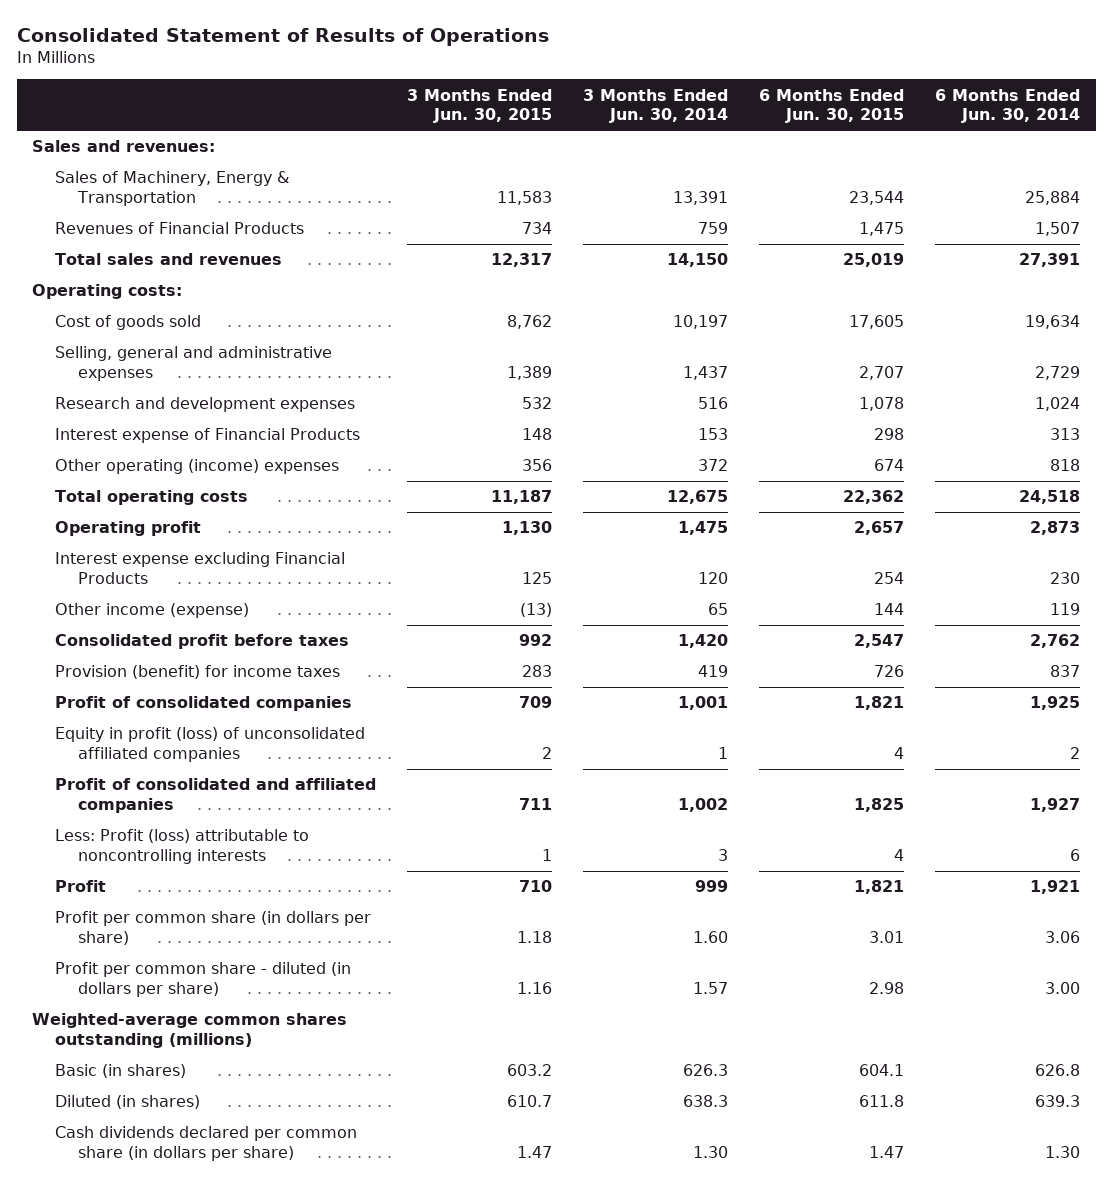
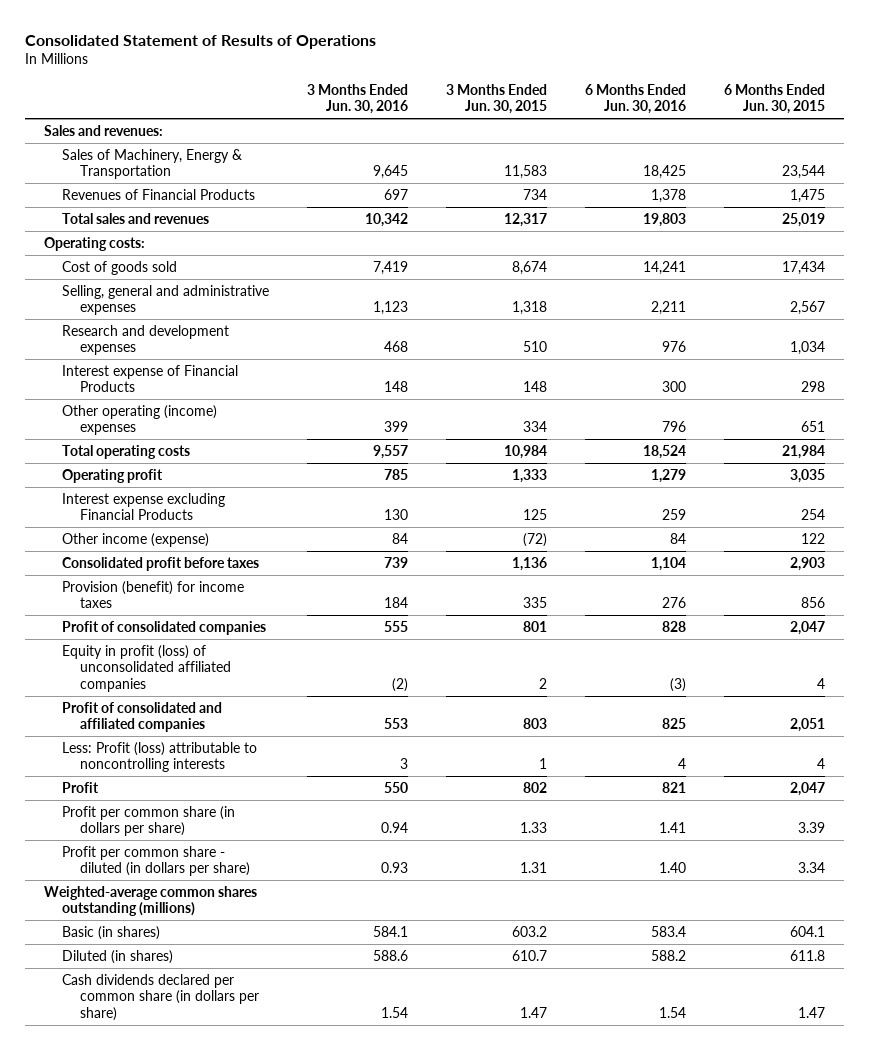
- | 3 Months Ended Jun. 30, 2015 | 3 Months Ended Jun. 30, 2014 | 6 Months Ended Jun. 30, 2015 | 6 Months Ended Jun. 30, 2014
+ | 3 Months Ended Jun. 30, 2016 | 3 Months Ended Jun. 30, 2015 | 6 Months Ended Jun. 30, 2016 | 6 Months Ended Jun. 30, 2015
- Cost of goods sold | 8,762 | 10,197 | 17,605 | 19,634
- Selling, general and administrative expenses | 1,389 | 1,437 | 2,707 | 2,729
- Research and development expenses | 532 | 516 | 1,078 | 1,024
+ Cost of goods sold | 7,419 | 8,674 | 14,241 | 17,434
+ Selling, general and administrative expenses | 1,123 | 1,318 | 2,211 | 2,567
+ Research and development expenses | 468 | 510 | 976 | 1,034
- Other operating (income) expenses | 356 | 372 | 674 | 818
- Total operating costs | 11,187 | 12,675 | 22,362 | 24,518
- Operating profit | 1,130 | 1,475 | 2,657 | 2,873
+ Other operating (income) expenses | 399 | 334 | 796 | 651
+ Total operating costs | 9,557 | 10,984 | 18,524 | 21,984
+ Operating profit | 785 | 1,333 | 1,279 | 3,035
- Other income (expense) | (13) | 65 | 144 | 119
- Consolidated profit before taxes | 992 | 1,420 | 2,547 | 2,762
- Provision (benefit) for income taxes | 283 | 419 | 726 | 837
- Profit of consolidated companies | 709 | 1,001 | 1,821 | 1,925
+ Other income (expense) | 84 | (72) | 84 | 122
+ Consolidated profit before taxes | 739 | 1,136 | 1,104 | 2,903
+ Provision (benefit) for income taxes | 184 | 335 | 276 | 856
+ Profit of consolidated companies | 555 | 801 | 828 | 2,047
- Profit of consolidated and affiliated companies | 711 | 1,002 | 1,825 | 1,927
+ Profit of consolidated and affiliated companies | 553 | 803 | 825 | 2,051
- Profit | 710 | 999 | 1,821 | 1,921
- Profit per common share (in dollars per share) | 1.18 | 1.60 | 3.01 | 3.06
- Profit per common share - diluted (in dollars per share) | 1.16 | 1.57 | 2.98 | 3.00
+ Profit | 550 | 802 | 821 | 2,047
+ Profit per common share (in dollars per share) | 0.94 | 1.33 | 1.41 | 3.39
+ Profit per common share - diluted (in dollars per share) | 0.93 | 1.31 | 1.40 | 3.34

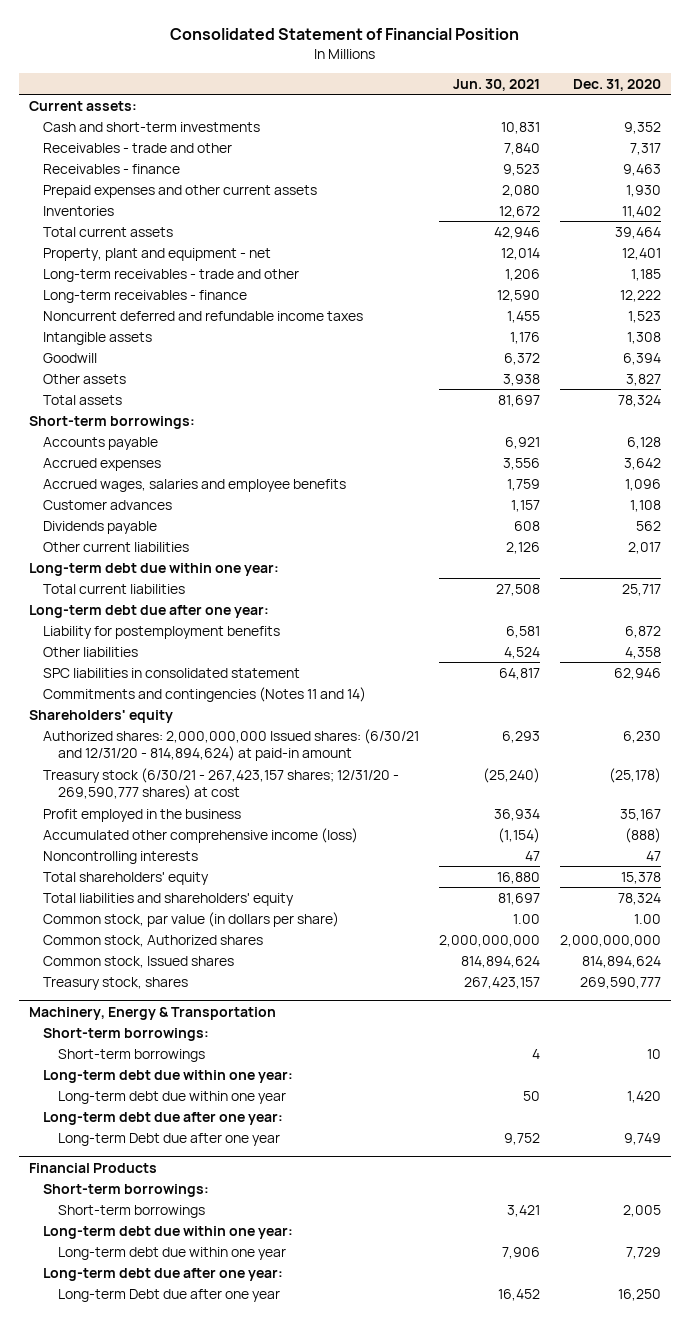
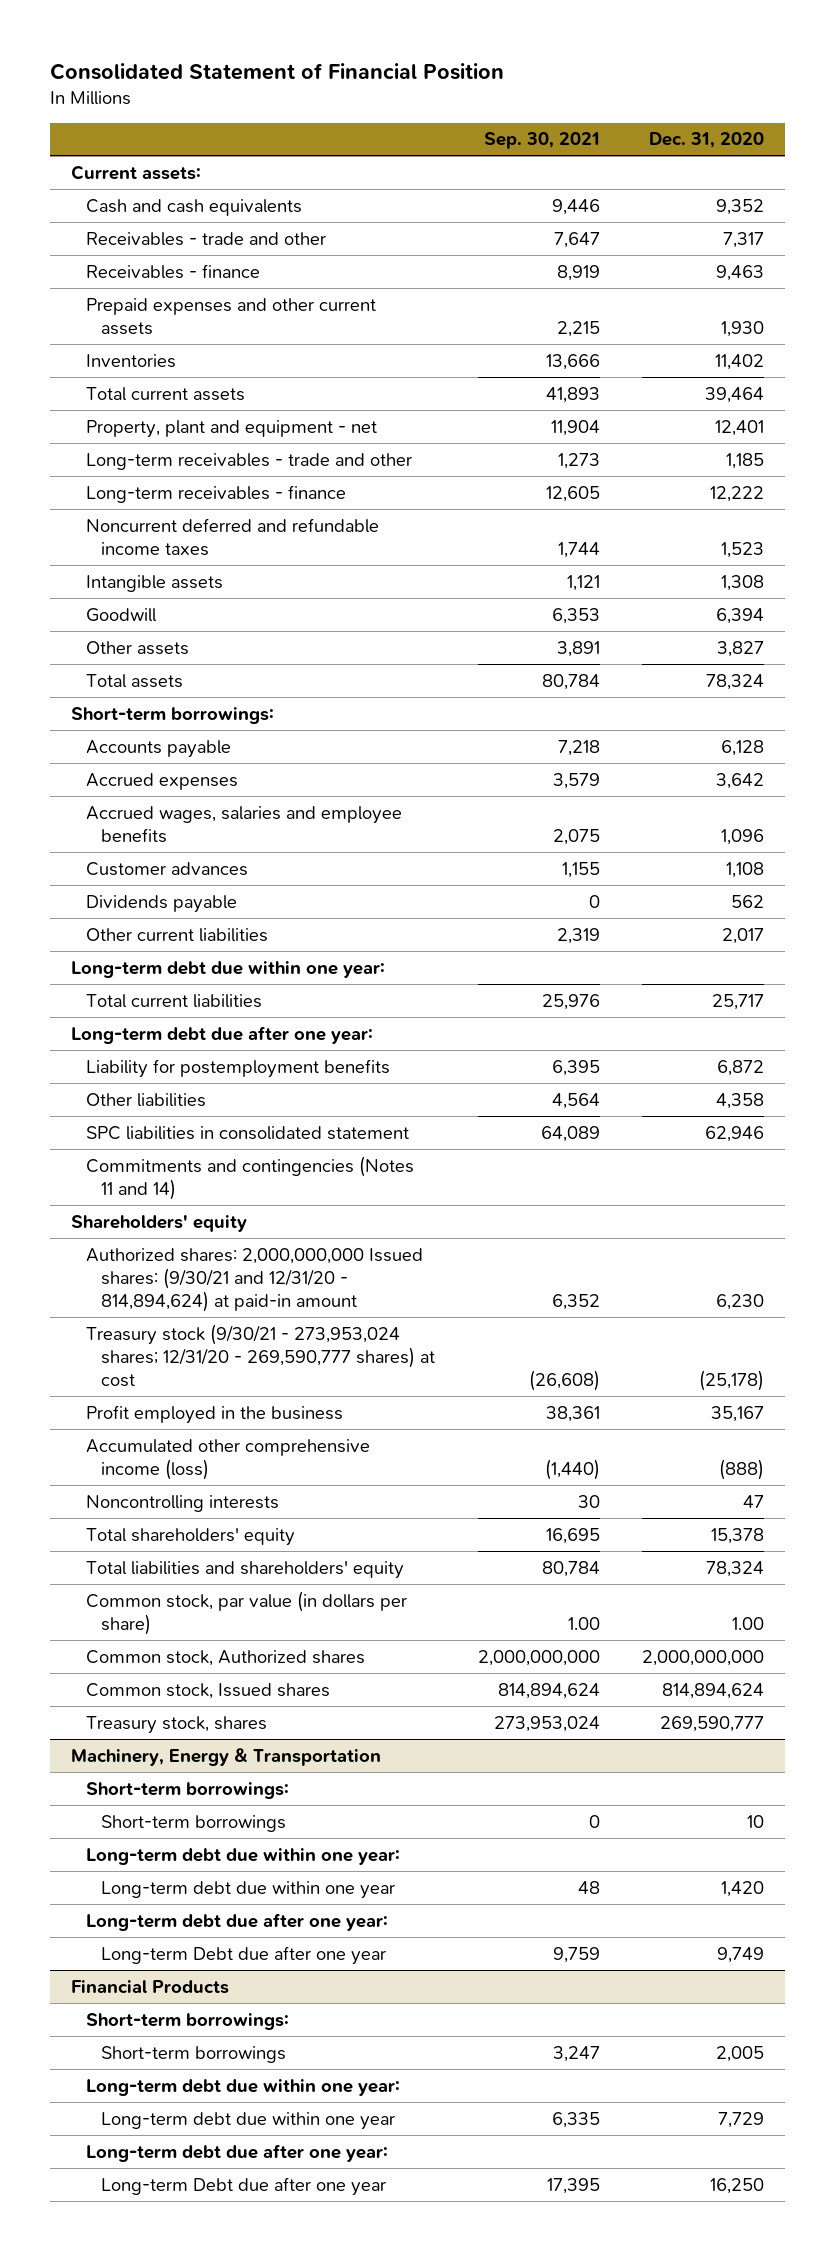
- | Jun. 30, 2021 | Dec. 31, 2020
+ | Sep. 30, 2021 | Dec. 31, 2020
- Cash and short-term investments | 10,831 | 9,352
+ Cash and cash equivalents | 9,446 | 9,352
- Authorized shares: 2,000,000,000 Issued shares: (6/30/21 and 12/31/20 - 814,894,624) at paid-in amount | 6,293 | 6,230
- Treasury stock (6/30/21 - 267,423,157 shares; 12/31/20 - 269,590,777 shares) at cost | (25,240) | (25,178)
+ Authorized shares: 2,000,000,000 Issued shares: (9/30/21 and 12/31/20 - 814,894,624) at paid-in amount | 6,352 | 6,230
+ Treasury stock (9/30/21 - 273,953,024 shares; 12/31/20 - 269,590,777 shares) at cost | (26,608) | (25,178)

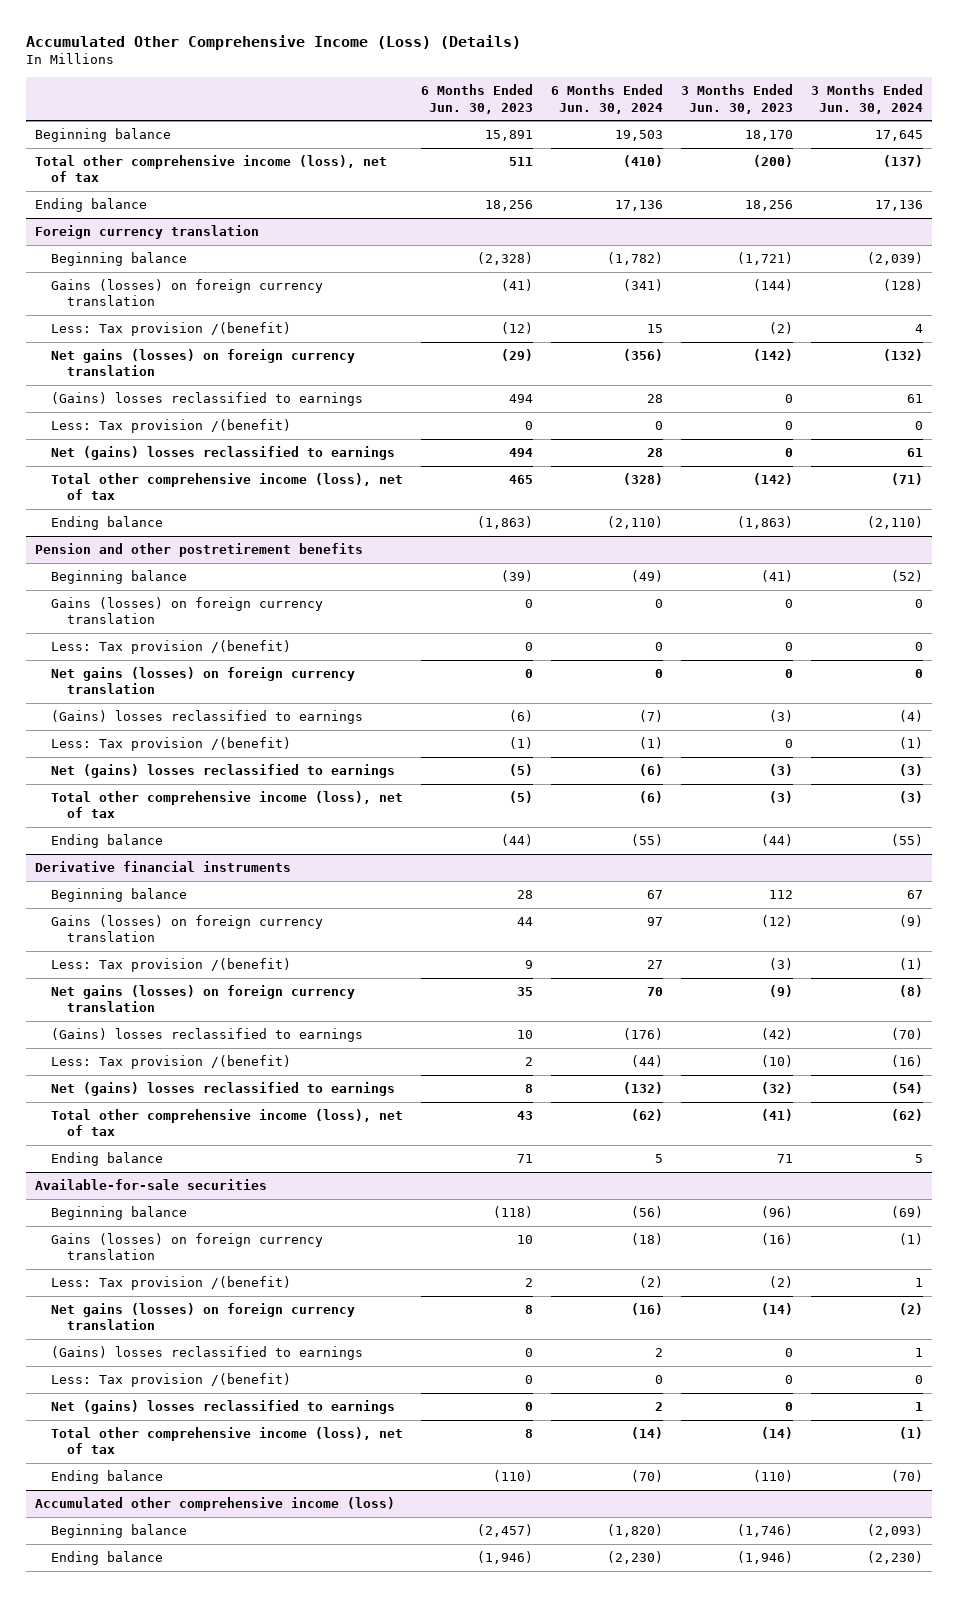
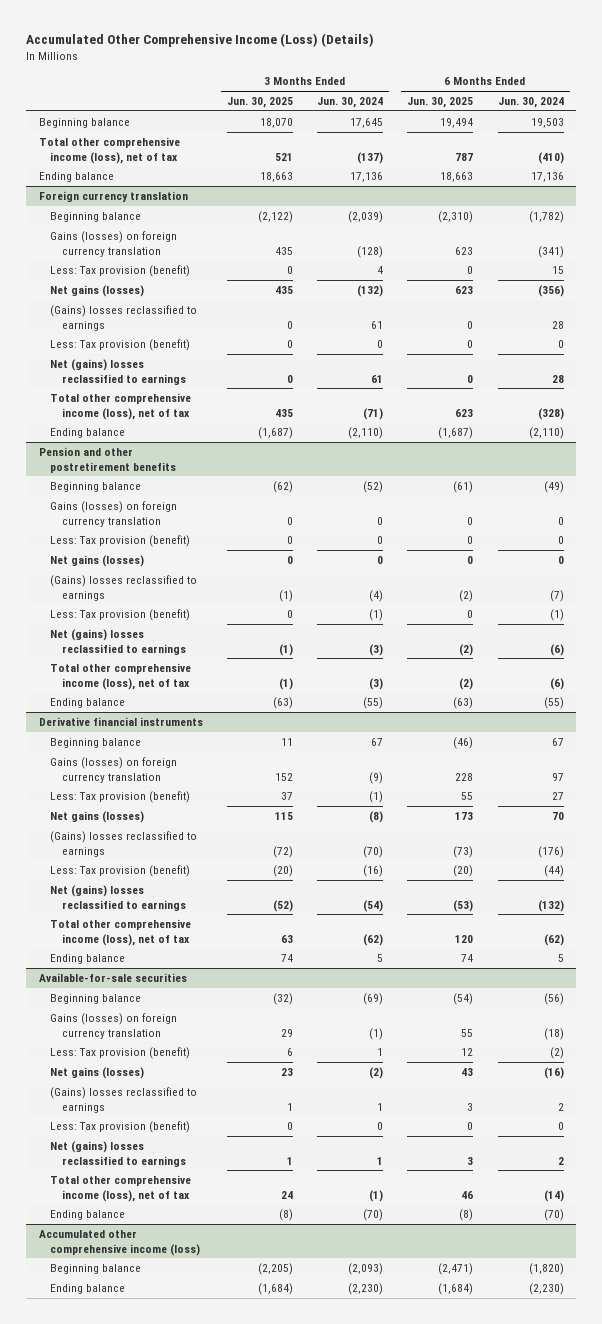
- | 6 Months Ended Jun. 30, 2023 | 6 Months Ended Jun. 30, 2024 | 3 Months Ended Jun. 30, 2023 | 3 Months Ended Jun. 30, 2024
+ | 3 Months Ended Jun. 30, 2025 | 3 Months Ended Jun. 30, 2024 | 6 Months Ended Jun. 30, 2025 | 6 Months Ended Jun. 30, 2024
@ Foreign currency translation
- Less: Tax provision /(benefit) | (12) | 15 | (2) | 4
- Net gains (losses) on foreign currency translation | (29) | (356) | (142) | (132)
+ Less: Tax provision (benefit) | 0 | 4 | 0 | 15
+ Net gains (losses) | 435 | (132) | 623 | (356)
- Less: Tax provision /(benefit) | 0 | 0 | 0 | 0
+ Less: Tax provision (benefit) | 0 | 0 | 0 | 0
@ Pension and other postretirement benefits
- Less: Tax provision /(benefit) | 0 | 0 | 0 | 0
- Net gains (losses) on foreign currency translation | 0 | 0 | 0 | 0
+ Less: Tax provision (benefit) | 0 | 0 | 0 | 0
+ Net gains (losses) | 0 | 0 | 0 | 0
- Less: Tax provision /(benefit) | (1) | (1) | 0 | (1)
+ Less: Tax provision (benefit) | 0 | (1) | 0 | (1)
@ Derivative financial instruments
- Less: Tax provision /(benefit) | 9 | 27 | (3) | (1)
- Net gains (losses) on foreign currency translation | 35 | 70 | (9) | (8)
+ Less: Tax provision (benefit) | 37 | (1) | 55 | 27
+ Net gains (losses) | 115 | (8) | 173 | 70
- Less: Tax provision /(benefit) | 2 | (44) | (10) | (16)
+ Less: Tax provision (benefit) | (20) | (16) | (20) | (44)
@ Available-for-sale securities
- Less: Tax provision /(benefit) | 2 | (2) | (2) | 1
- Net gains (losses) on foreign currency translation | 8 | (16) | (14) | (2)
+ Less: Tax provision (benefit) | 6 | 1 | 12 | (2)
+ Net gains (losses) | 23 | (2) | 43 | (16)
- Less: Tax provision /(benefit) | 0 | 0 | 0 | 0
+ Less: Tax provision (benefit) | 0 | 0 | 0 | 0

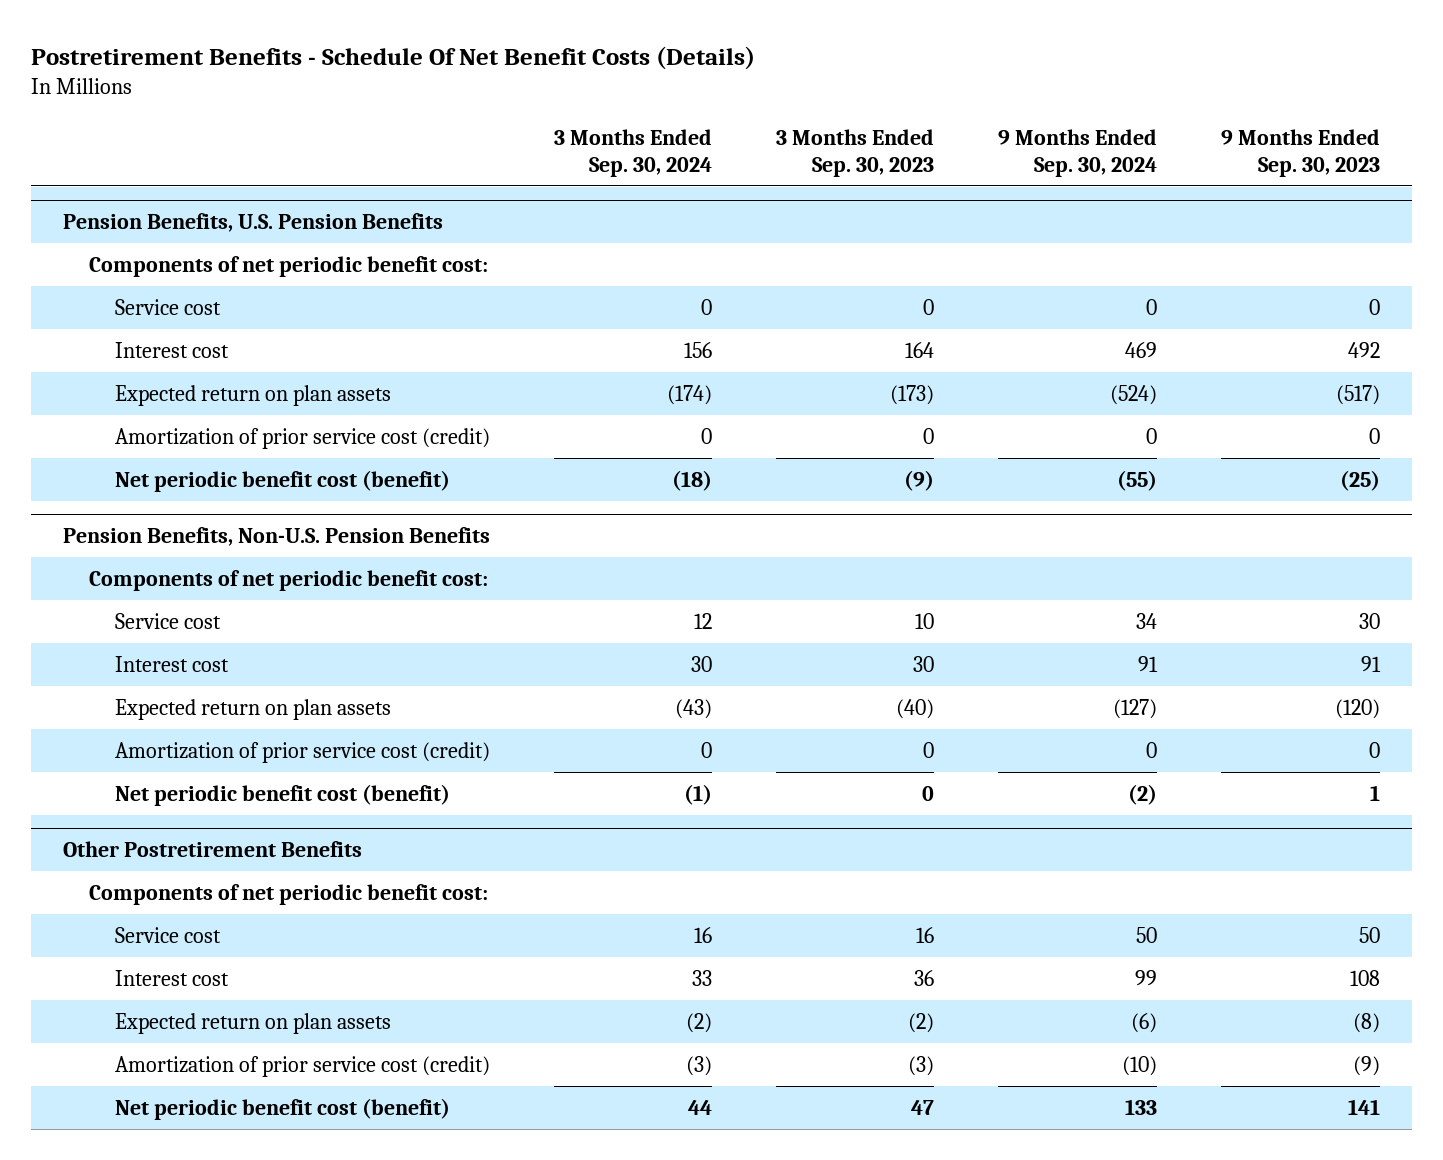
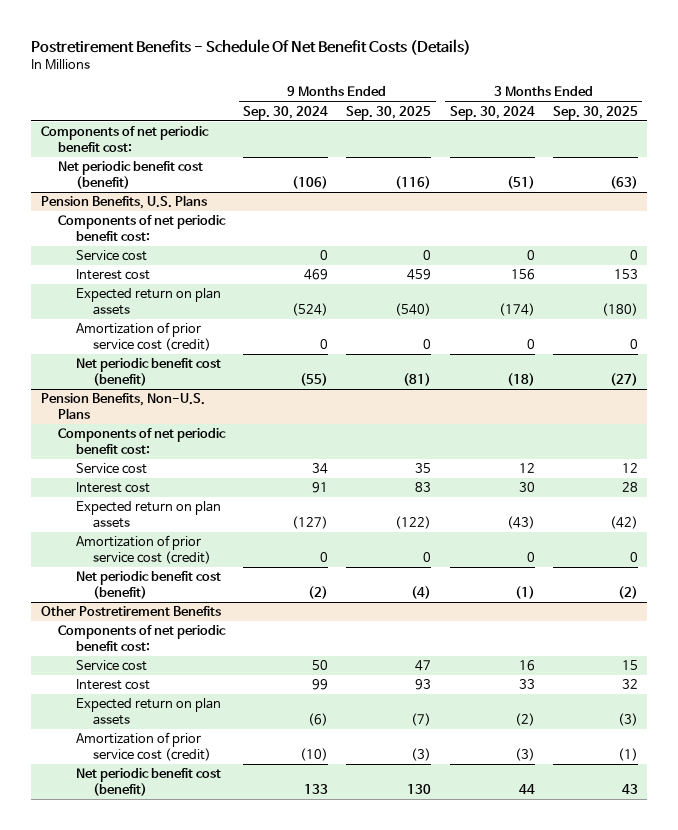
- | 3 Months Ended Sep. 30, 2024 | 3 Months Ended Sep. 30, 2023 | 9 Months Ended Sep. 30, 2024 | 9 Months Ended Sep. 30, 2023
+ | 9 Months Ended Sep. 30, 2024 | 9 Months Ended Sep. 30, 2025 | 3 Months Ended Sep. 30, 2024 | 3 Months Ended Sep. 30, 2025
- Pension Benefits, U.S. Pension Benefits
+ Net periodic benefit cost (benefit) | (106) | (116) | (51) | (63)
+ Pension Benefits, U.S. Plans
+ Components of net periodic benefit cost:
- Pension Benefits, Non-U.S. Pension Benefits
+ Pension Benefits, Non-U.S. Plans

